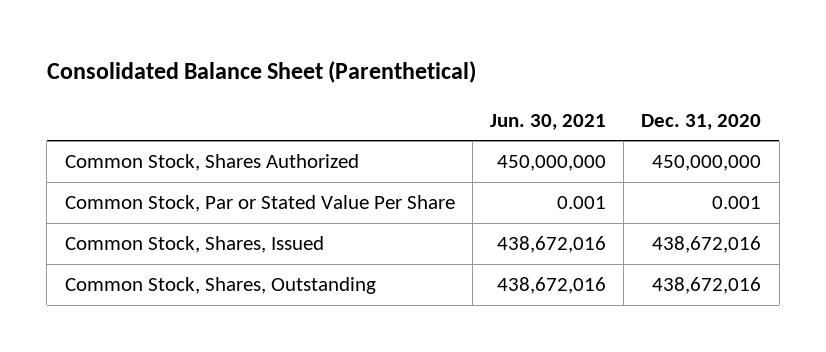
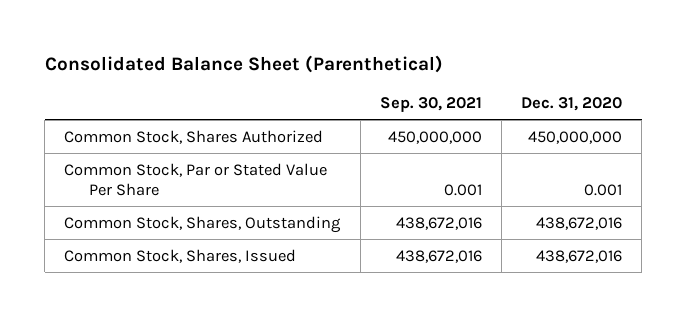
- | Jun. 30, 2021 | Dec. 31, 2020
+ | Sep. 30, 2021 | Dec. 31, 2020
moved down: Common Stock, Shares, Issued | 438,672,016 | 438,672,016

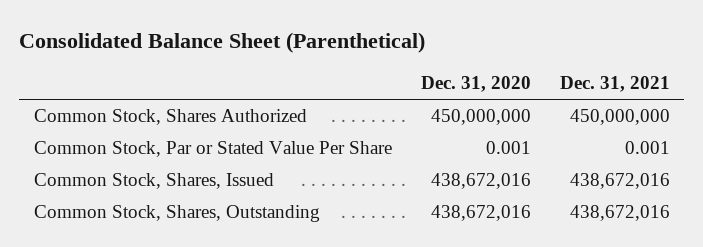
- | Sep. 30, 2021 | Dec. 31, 2020
+ | Dec. 31, 2020 | Dec. 31, 2021
moved down: Common Stock, Shares, Outstanding | 438,672,016 | 438,672,016

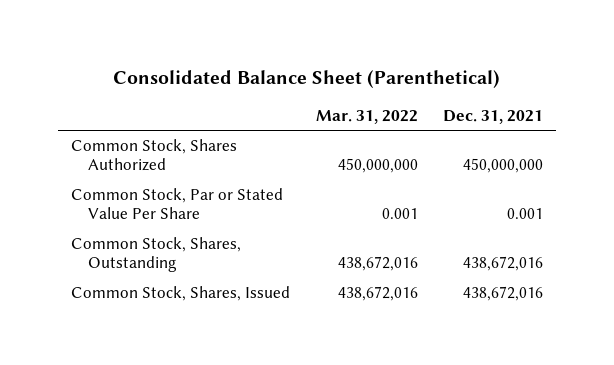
- | Dec. 31, 2020 | Dec. 31, 2021
+ | Mar. 31, 2022 | Dec. 31, 2021
moved down: Common Stock, Shares, Issued | 438,672,016 | 438,672,016

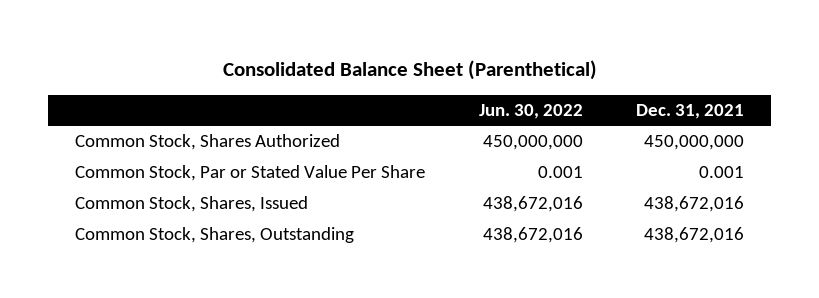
- | Mar. 31, 2022 | Dec. 31, 2021
+ | Jun. 30, 2022 | Dec. 31, 2021
moved down: Common Stock, Shares, Outstanding | 438,672,016 | 438,672,016

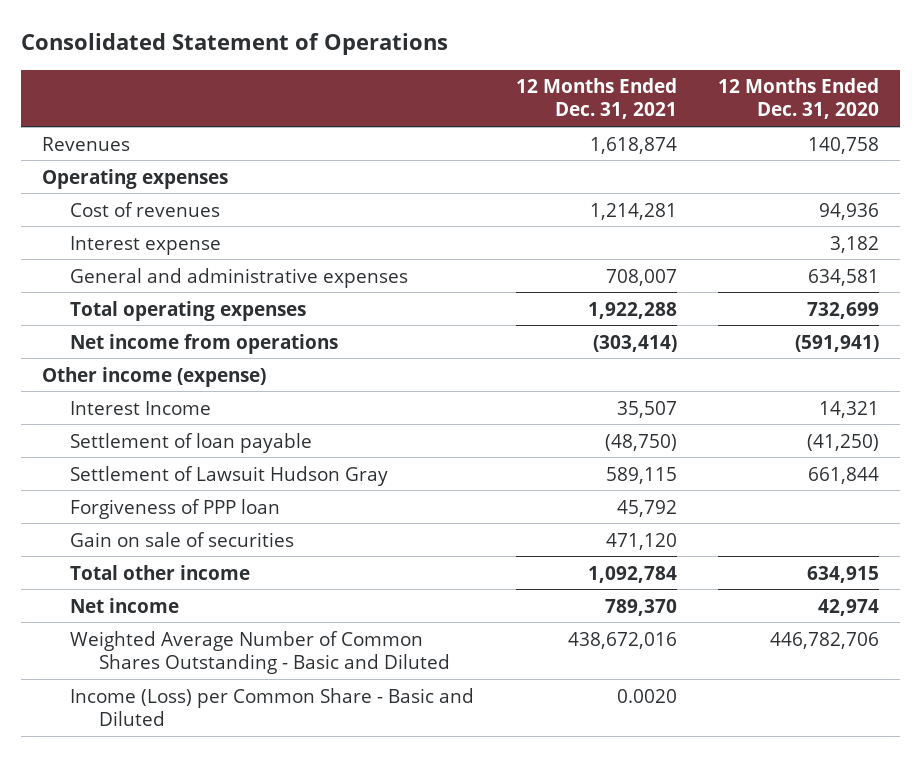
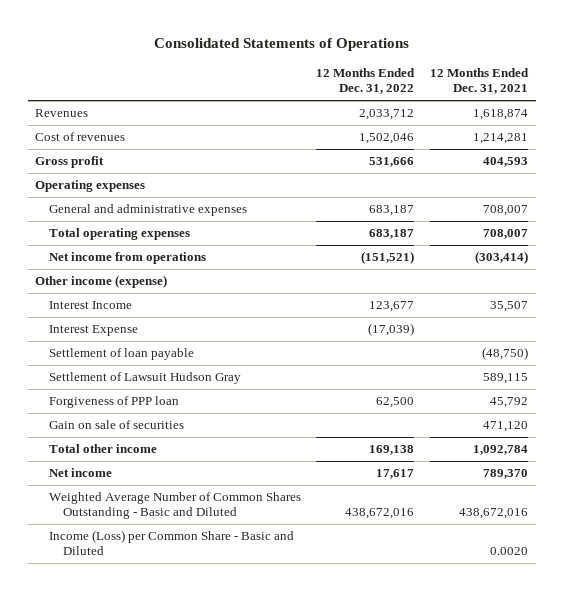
- Consolidated Statement of Operations
+ Consolidated Statements of Operations
- | 12 Months Ended Dec. 31, 2021 | 12 Months Ended Dec. 31, 2020
+ | 12 Months Ended Dec. 31, 2022 | 12 Months Ended Dec. 31, 2021
- Interest expense | | 3,182
+ Gross profit | 531,666 | 404,593
moved down: Operating expenses
- Total operating expenses | 1,922,288 | 732,699
+ Total operating expenses | 683,187 | 708,007
+ Interest Expense | (17,039) |

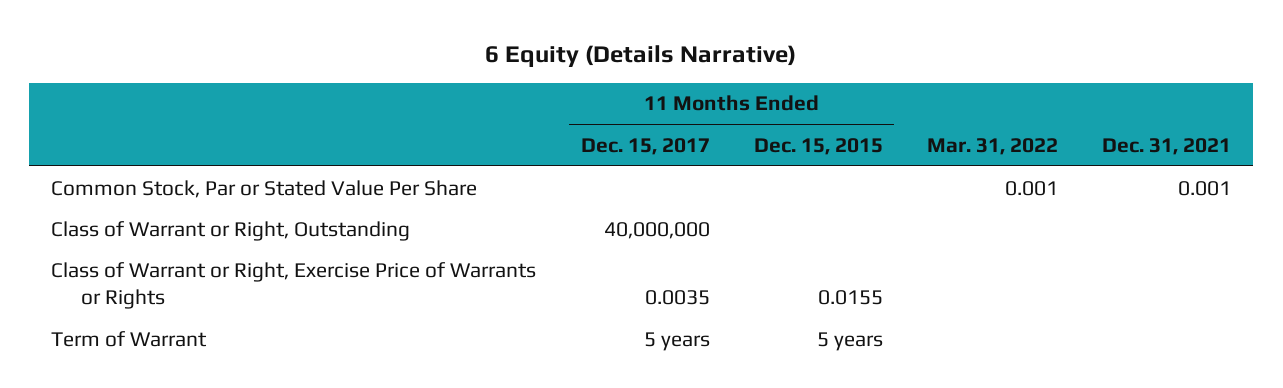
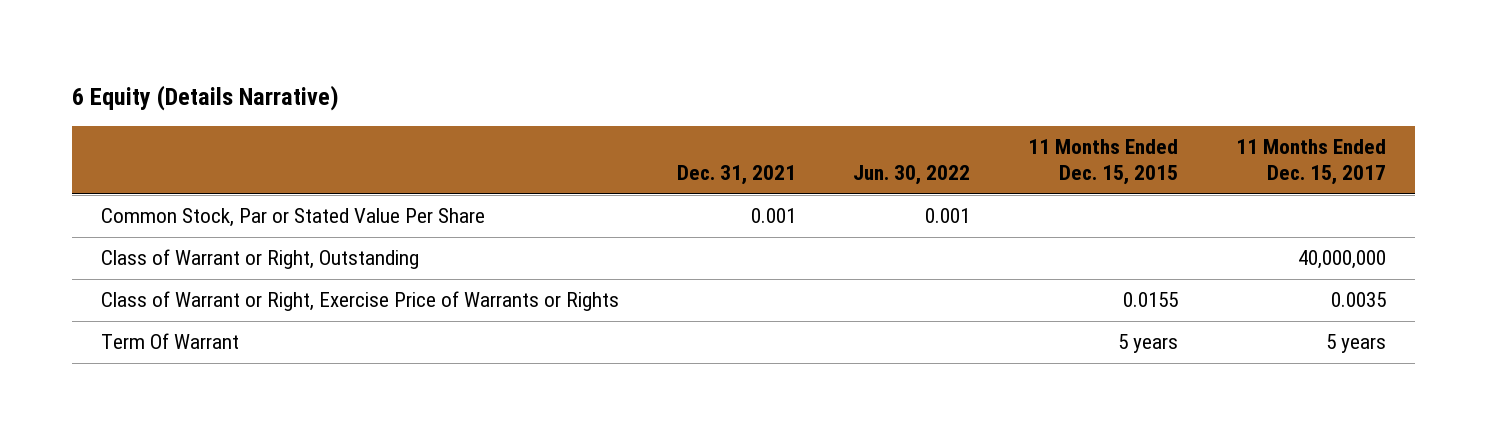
- | 11 Months Ended Dec. 15, 2017 | 11 Months Ended Dec. 15, 2015 | Mar. 31, 2022 | Dec. 31, 2021
+ | Dec. 31, 2021 | Jun. 30, 2022 | 11 Months Ended Dec. 15, 2015 | 11 Months Ended Dec. 15, 2017
- Term of Warrant | 5 years | 5 years | |
+ Term Of Warrant | | | 5 years | 5 years

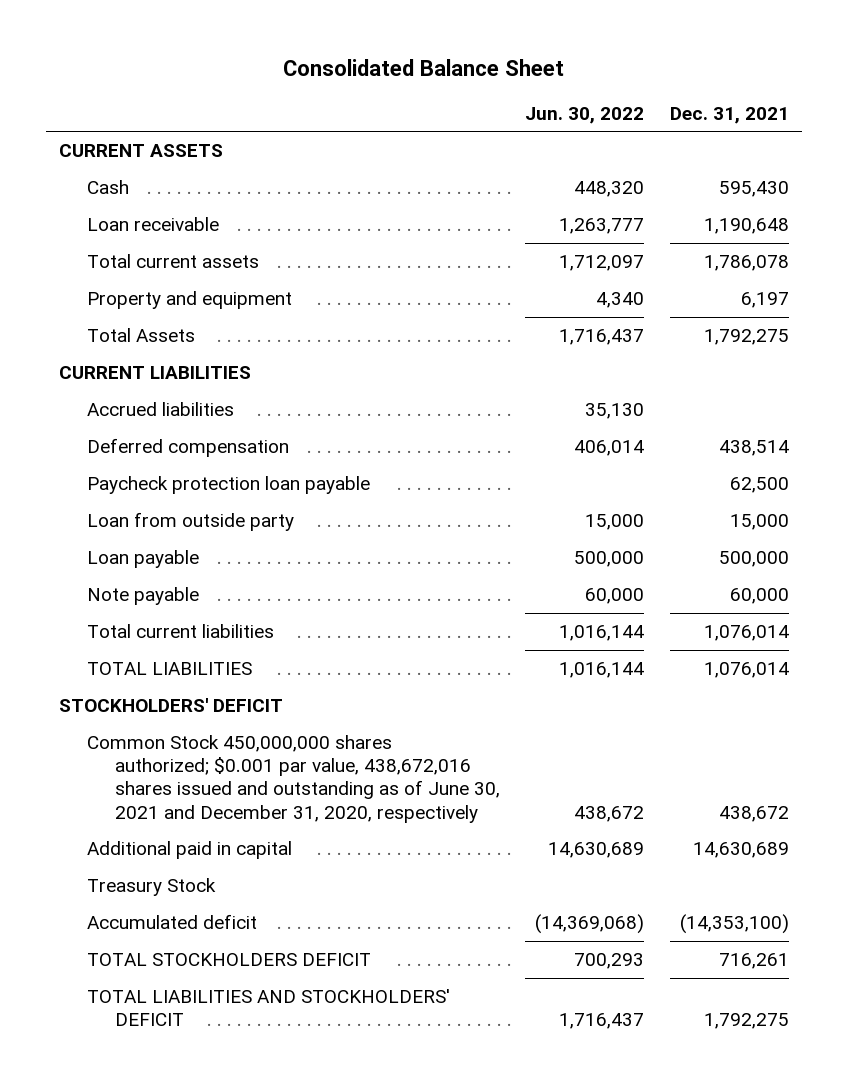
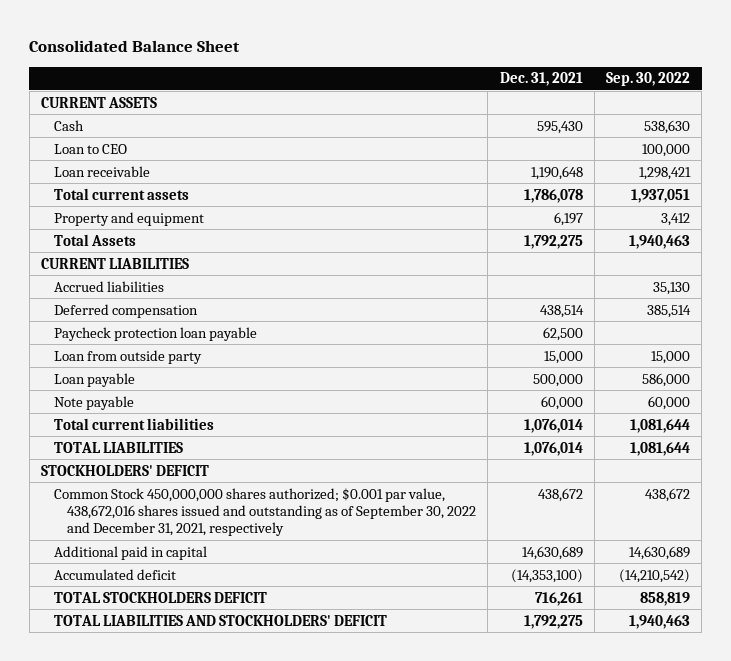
- | Jun. 30, 2022 | Dec. 31, 2021
+ | Dec. 31, 2021 | Sep. 30, 2022
+ Loan to CEO | | 100,000
- Common Stock 450,000,000 shares authorized; $0.001 par value, 438,672,016 shares issued and outstanding as of June 30, 2021 and December 31, 2020, respectively | 438,672 | 438,672
+ Common Stock 450,000,000 shares authorized; $0.001 par value, 438,672,016 shares issued and outstanding as of September 30, 2022 and December 31, 2021, respectively | 438,672 | 438,672
- Treasury Stock

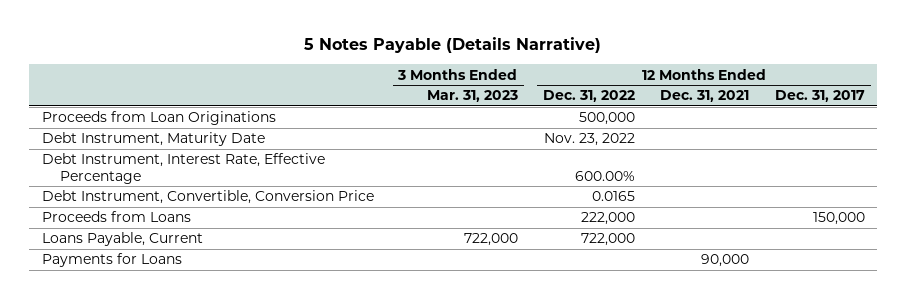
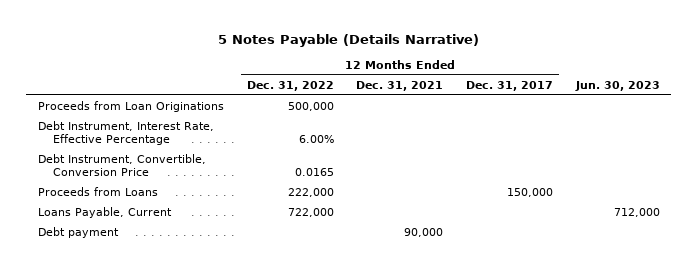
- | 3 Months Ended Mar. 31, 2023 | 12 Months Ended Dec. 31, 2022 | 12 Months Ended Dec. 31, 2021 | 12 Months Ended Dec. 31, 2017
+ | 12 Months Ended Dec. 31, 2022 | 12 Months Ended Dec. 31, 2021 | 12 Months Ended Dec. 31, 2017 | Jun. 30, 2023
- Debt Instrument, Maturity Date | | Nov. 23, 2022 | |
- Debt Instrument, Interest Rate, Effective Percentage | | 600.00% | |
+ Debt Instrument, Interest Rate, Effective Percentage | 6.00% | | |
- Payments for Loans | | | 90,000 |
+ Debt payment | | 90,000 | |

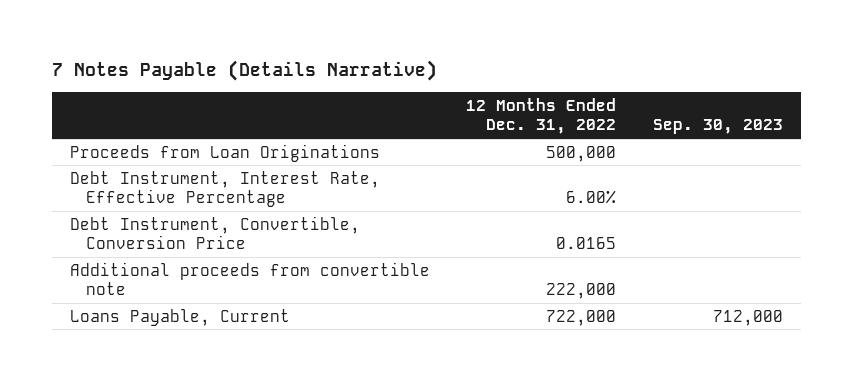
- 5 Notes Payable (Details Narrative)
+ 7 Notes Payable (Details Narrative)
- | 12 Months Ended Dec. 31, 2022 | 12 Months Ended Dec. 31, 2021 | 12 Months Ended Dec. 31, 2017 | Jun. 30, 2023
+ | 12 Months Ended Dec. 31, 2022 | Sep. 30, 2023
- Proceeds from Loans | 222,000 | | 150,000 |
+ Additional proceeds from convertible note | 222,000 |
- Debt payment | | 90,000 | |

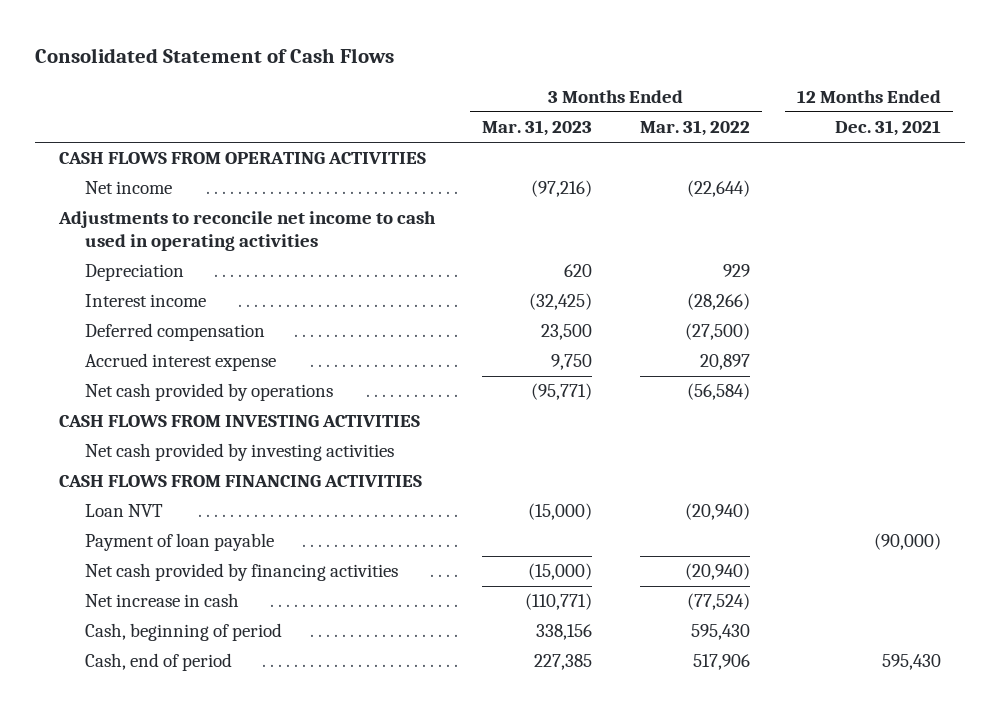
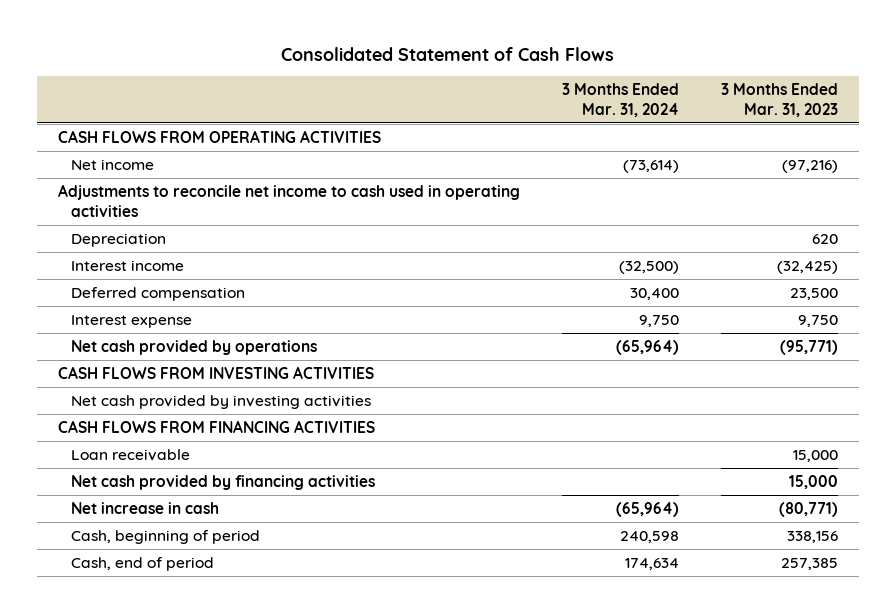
- | 3 Months Ended Mar. 31, 2023 | 3 Months Ended Mar. 31, 2022 | 12 Months Ended Dec. 31, 2021
+ | 3 Months Ended Mar. 31, 2024 | 3 Months Ended Mar. 31, 2023
- Accrued interest expense | 9,750 | 20,897 |
+ Interest expense | 9,750 | 9,750
- Loan NVT | (15,000) | (20,940) |
- Payment of loan payable | | | (90,000)
- Net cash provided by financing activities | (15,000) | (20,940) |
- Net increase in cash | (110,771) | (77,524) |
+ Loan receivable | | 15,000
+ Net cash provided by financing activities | | 15,000
+ Net increase in cash | (65,964) | (80,771)
- Cash, end of period | 227,385 | 517,906 | 595,430
+ Cash, end of period | 174,634 | 257,385

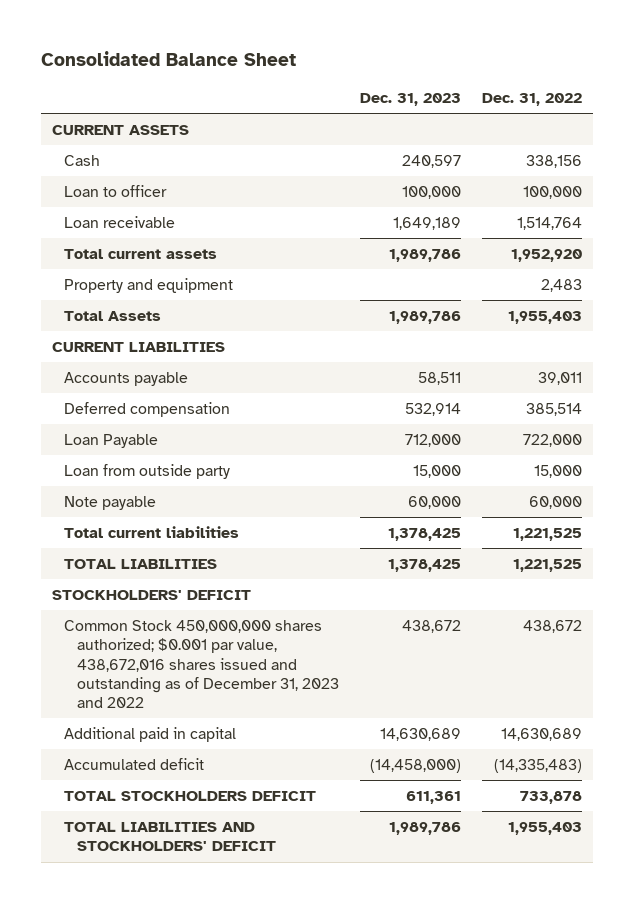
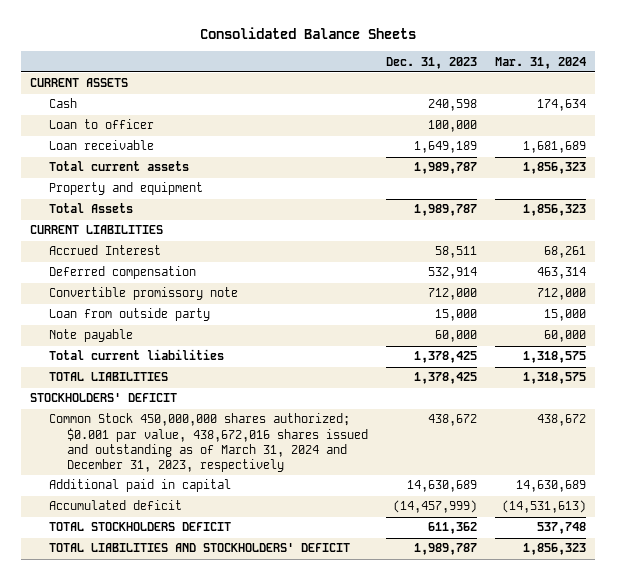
- Consolidated Balance Sheet
+ Consolidated Balance Sheets
- | Dec. 31, 2023 | Dec. 31, 2022
+ | Dec. 31, 2023 | Mar. 31, 2024
- Cash | 240,597 | 338,156
+ Cash | 240,598 | 174,634
- Total current assets | 1,989,786 | 1,952,920
+ Total current assets | 1,989,787 | 1,856,323
- Total Assets | 1,989,786 | 1,955,403
+ Total Assets | 1,989,787 | 1,856,323
- Accounts payable | 58,511 | 39,011
+ Accrued Interest | 58,511 | 68,261
- Loan Payable | 712,000 | 722,000
+ Convertible promissory note | 712,000 | 712,000
- Common Stock 450,000,000 shares authorized; $0.001 par value, 438,672,016 shares issued and outstanding as of December 31, 2023 and 2022 | 438,672 | 438,672
+ Common Stock 450,000,000 shares authorized; $0.001 par value, 438,672,016 shares issued and outstanding as of March 31, 2024 and December 31, 2023, respectively | 438,672 | 438,672
- Accumulated deficit | (14,458,000) | (14,335,483)
- TOTAL STOCKHOLDERS DEFICIT | 611,361 | 733,878
- TOTAL LIABILITIES AND STOCKHOLDERS' DEFICIT | 1,989,786 | 1,955,403
+ Accumulated deficit | (14,457,999) | (14,531,613)
+ TOTAL STOCKHOLDERS DEFICIT | 611,362 | 537,748
+ TOTAL LIABILITIES AND STOCKHOLDERS' DEFICIT | 1,989,787 | 1,856,323

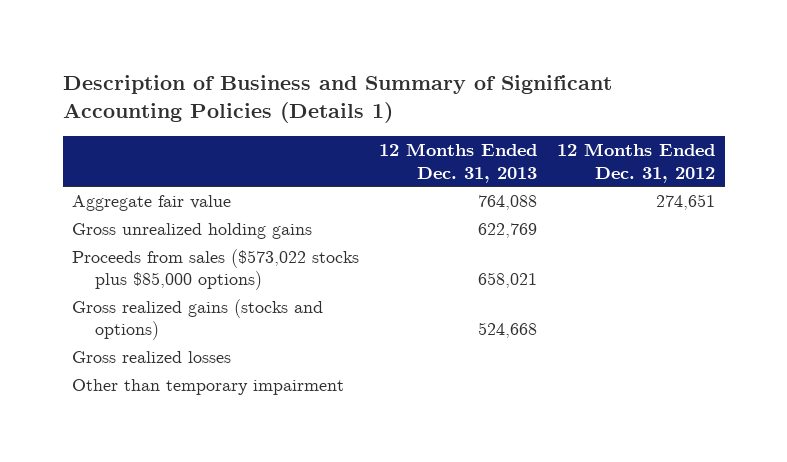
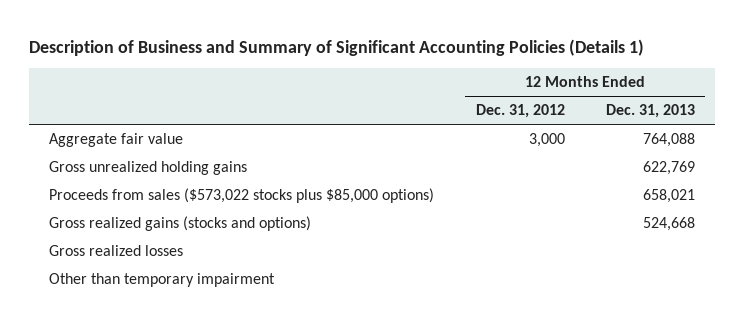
- | 12 Months Ended Dec. 31, 2013 | 12 Months Ended Dec. 31, 2012
+ | 12 Months Ended Dec. 31, 2012 | 12 Months Ended Dec. 31, 2013
- Aggregate fair value | 764,088 | 274,651
+ Aggregate fair value | 3,000 | 764,088

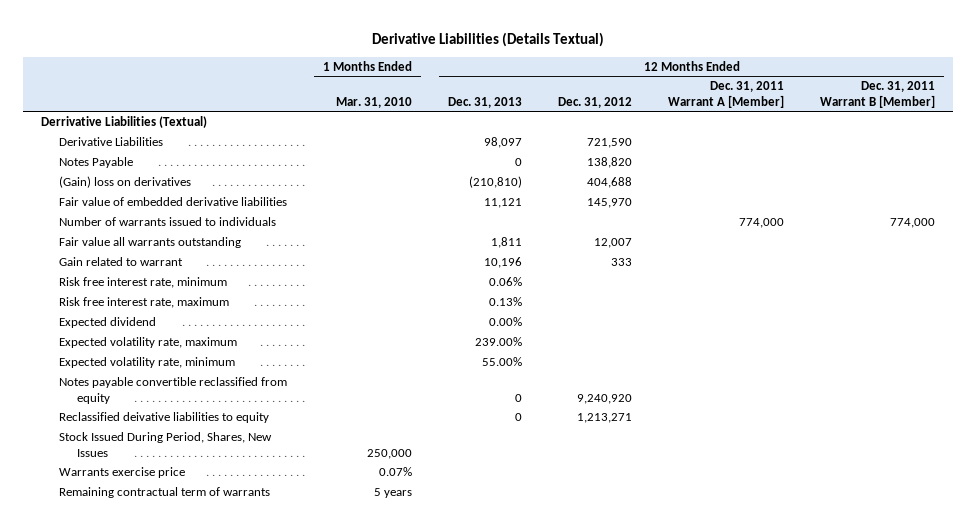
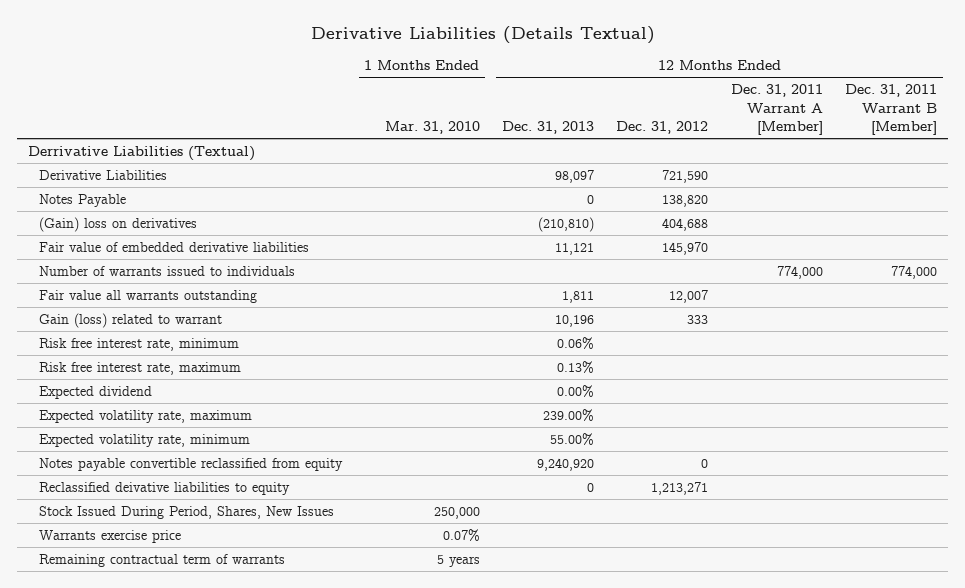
- Gain related to warrant | | 10,196 | 333 | |
+ Gain (loss) related to warrant | | 10,196 | 333 | |
- Notes payable convertible reclassified from equity | | 0 | 9,240,920 | |
+ Notes payable convertible reclassified from equity | | 9,240,920 | 0 | |

